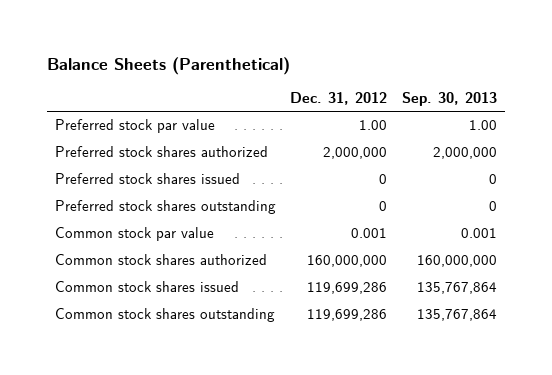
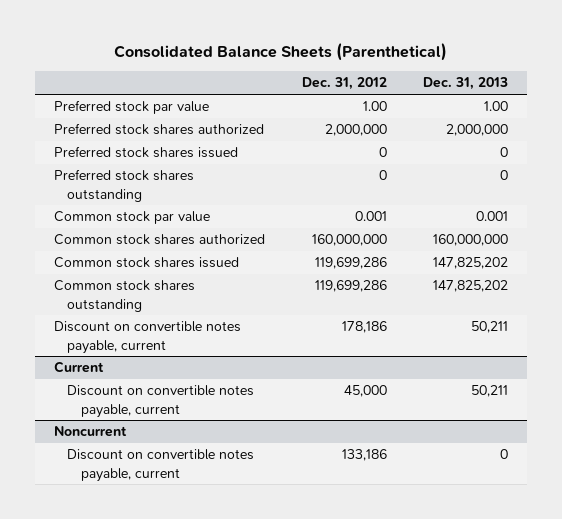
- Balance Sheets (Parenthetical)
+ Consolidated Balance Sheets (Parenthetical)
- | Dec. 31, 2012 | Sep. 30, 2013
+ | Dec. 31, 2012 | Dec. 31, 2013
+ Discount on convertible notes payable, current | 178,186 | 50,211
+ Current
+ Discount on convertible notes payable, current | 45,000 | 50,211
+ Noncurrent
+ Discount on convertible notes payable, current | 133,186 | 0

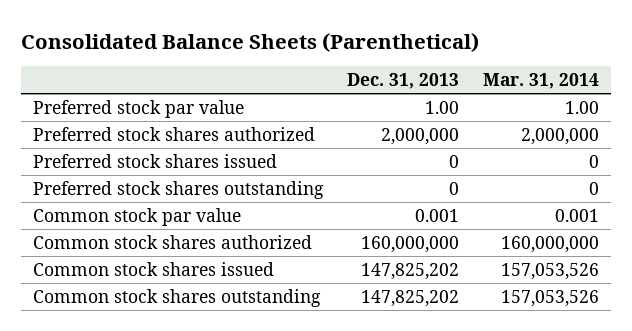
- | Dec. 31, 2012 | Dec. 31, 2013
+ | Dec. 31, 2013 | Mar. 31, 2014
- Discount on convertible notes payable, current | 178,186 | 50,211
- Current
- Discount on convertible notes payable, current | 45,000 | 50,211
- Noncurrent
- Discount on convertible notes payable, current | 133,186 | 0

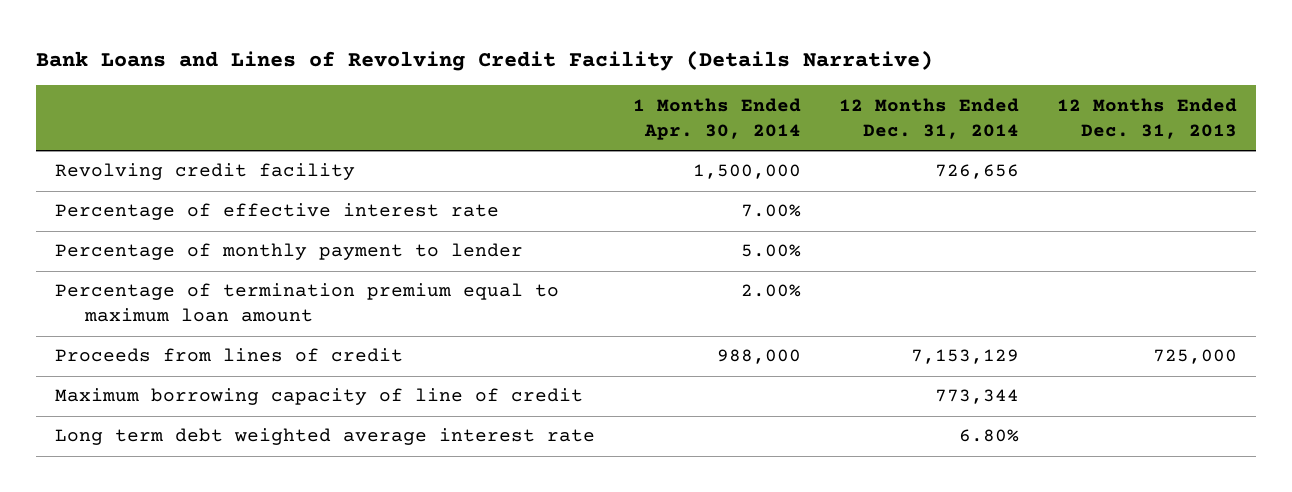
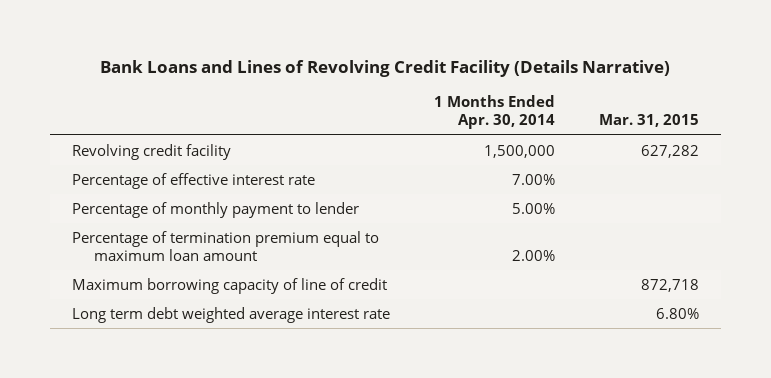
- | 1 Months Ended Apr. 30, 2014 | 12 Months Ended Dec. 31, 2014 | 12 Months Ended Dec. 31, 2013
+ | 1 Months Ended Apr. 30, 2014 | Mar. 31, 2015
- Proceeds from lines of credit | 988,000 | 7,153,129 | 725,000

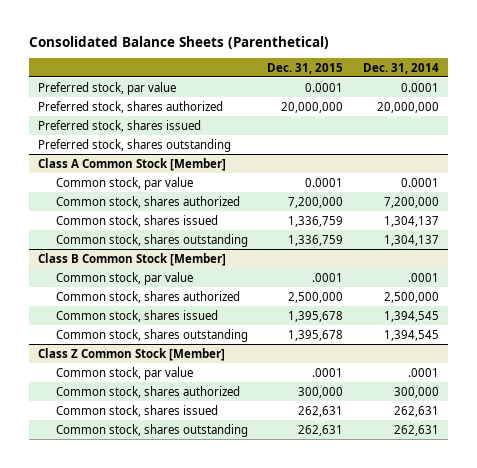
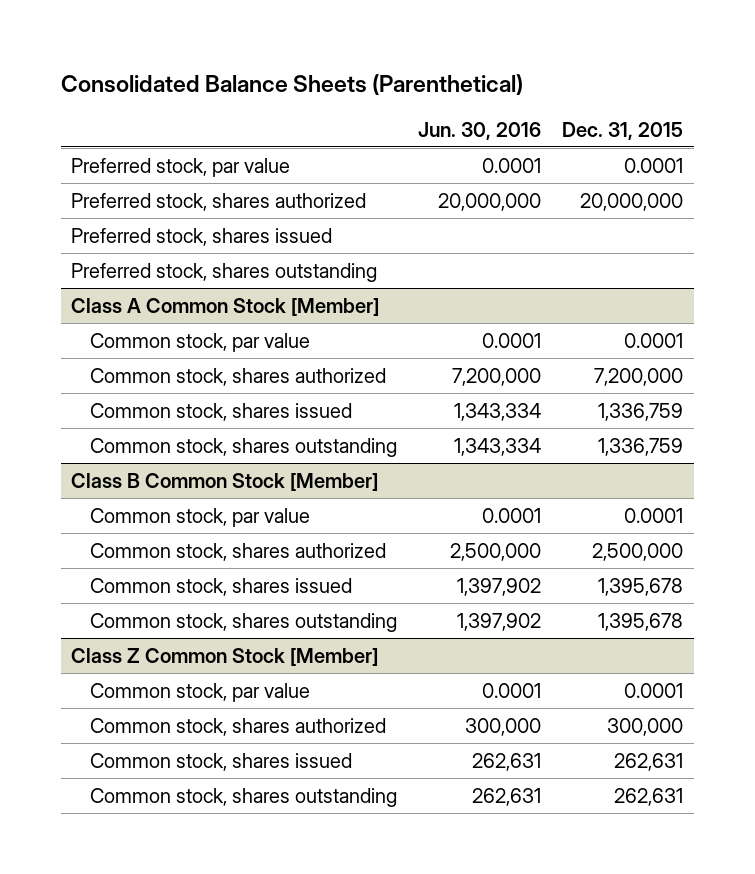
- | Dec. 31, 2015 | Dec. 31, 2014
+ | Jun. 30, 2016 | Dec. 31, 2015
@ Class B Common Stock [Member]
- Common stock, par value | .0001 | .0001
+ Common stock, par value | 0.0001 | 0.0001
@ Class Z Common Stock [Member]
- Common stock, par value | .0001 | .0001
+ Common stock, par value | 0.0001 | 0.0001

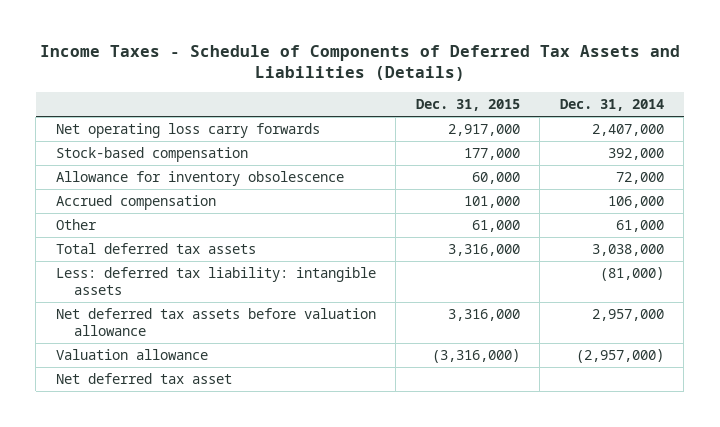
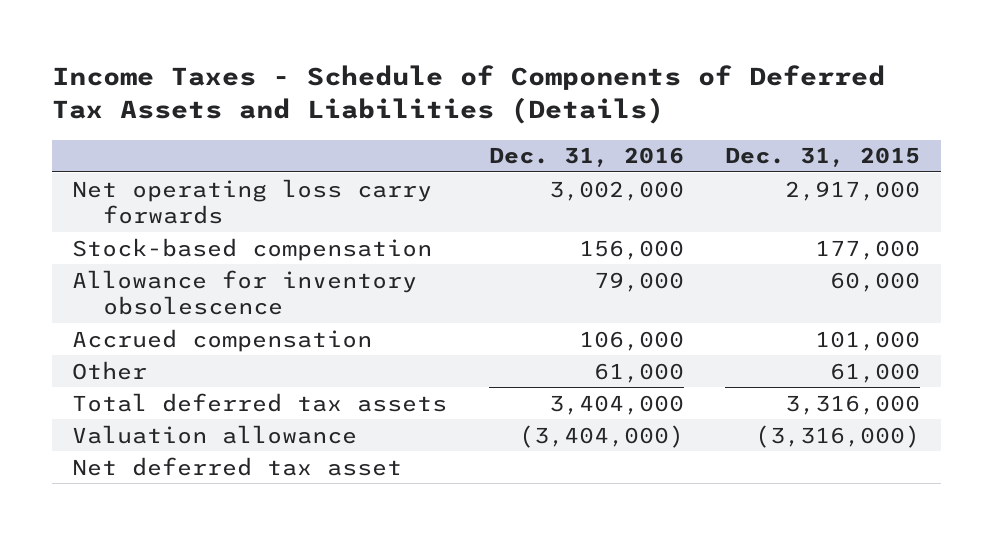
- | Dec. 31, 2015 | Dec. 31, 2014
+ | Dec. 31, 2016 | Dec. 31, 2015
- Less: deferred tax liability: intangible assets | | (81,000)
- Net deferred tax assets before valuation allowance | 3,316,000 | 2,957,000

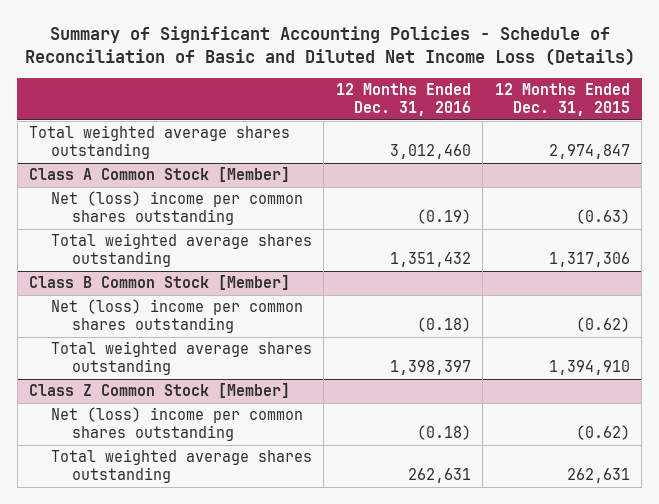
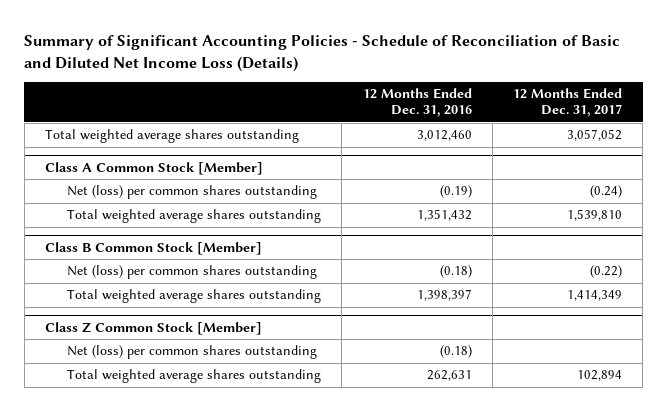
- | 12 Months Ended Dec. 31, 2016 | 12 Months Ended Dec. 31, 2015
+ | 12 Months Ended Dec. 31, 2016 | 12 Months Ended Dec. 31, 2017
@ Class A Common Stock [Member]
- Net (loss) income per common shares outstanding | (0.19) | (0.63)
+ Net (loss) per common shares outstanding | (0.19) | (0.24)
@ Class B Common Stock [Member]
- Net (loss) income per common shares outstanding | (0.18) | (0.62)
+ Net (loss) per common shares outstanding | (0.18) | (0.22)
@ Class Z Common Stock [Member]
- Net (loss) income per common shares outstanding | (0.18) | (0.62)
+ Net (loss) per common shares outstanding | (0.18) |

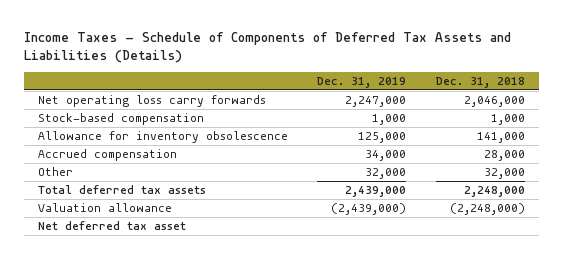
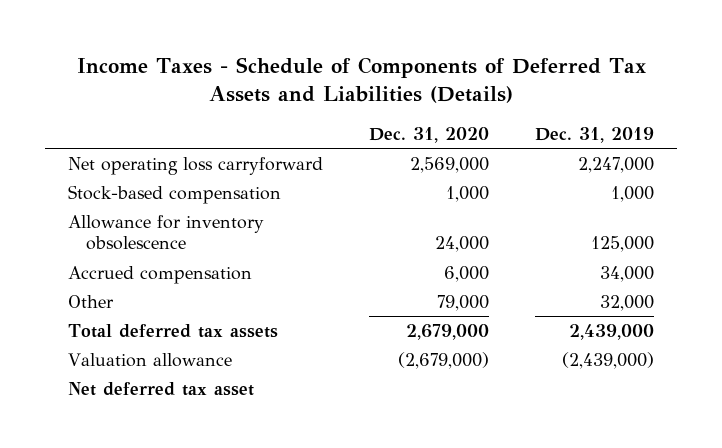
- | Dec. 31, 2019 | Dec. 31, 2018
+ | Dec. 31, 2020 | Dec. 31, 2019
- Net operating loss carry forwards | 2,247,000 | 2,046,000
+ Net operating loss carryforward | 2,569,000 | 2,247,000

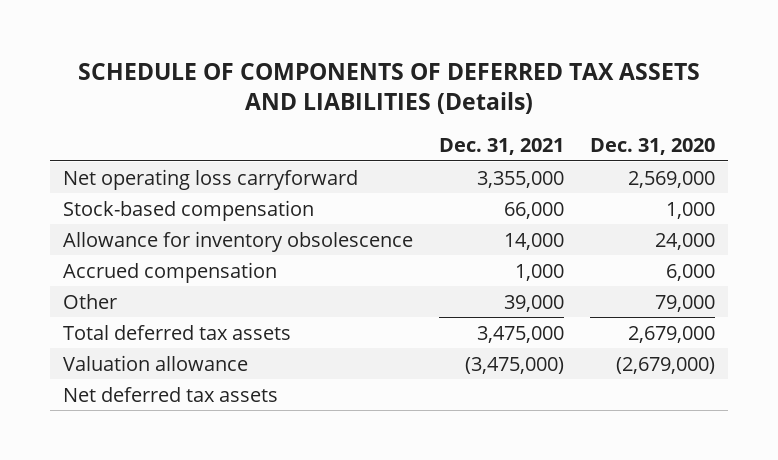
- Income Taxes - Schedule of Components of Deferred Tax Assets and Liabilities (Details)
+ SCHEDULE OF COMPONENTS OF DEFERRED TAX ASSETS AND LIABILITIES (Details)
- | Dec. 31, 2020 | Dec. 31, 2019
+ | Dec. 31, 2021 | Dec. 31, 2020
- Net deferred tax asset
+ Net deferred tax assets

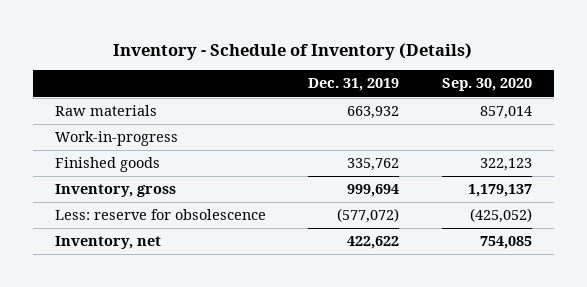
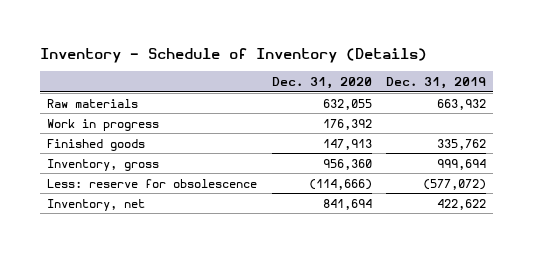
- | Dec. 31, 2019 | Sep. 30, 2020
+ | Dec. 31, 2020 | Dec. 31, 2019
- Work-in-progress
+ Work in progress | 176,392 |

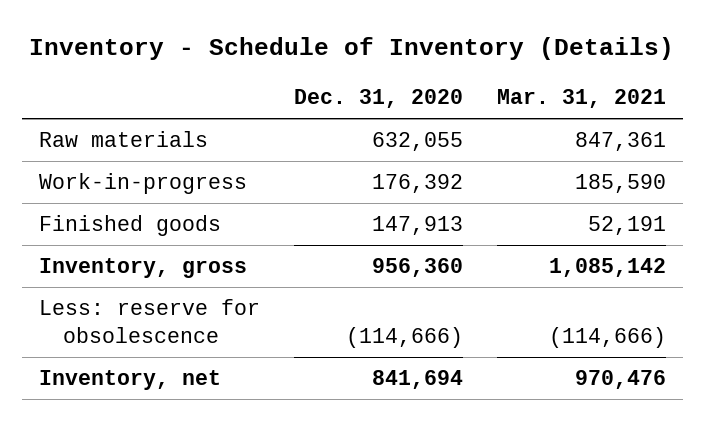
- | Dec. 31, 2020 | Dec. 31, 2019
+ | Dec. 31, 2020 | Mar. 31, 2021
- Work in progress | 176,392 |
+ Work-in-progress | 176,392 | 185,590

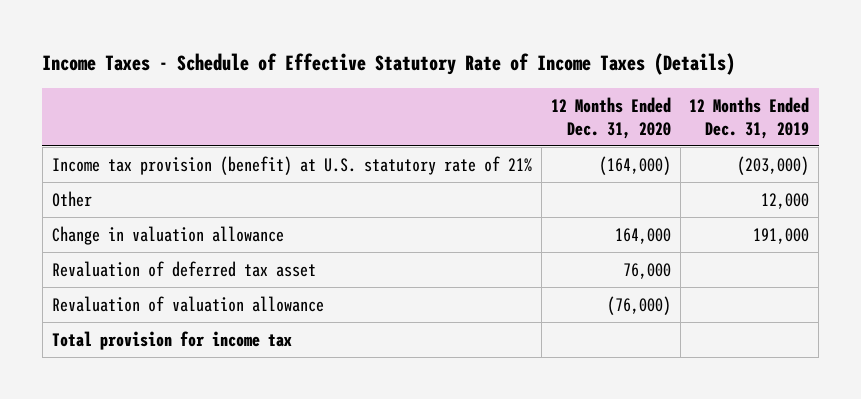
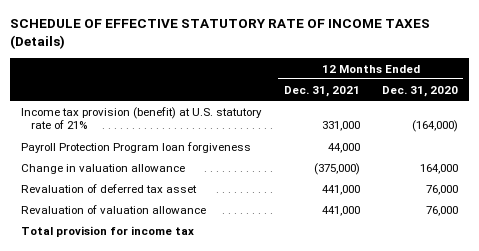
- Income Taxes - Schedule of Effective Statutory Rate of Income Taxes (Details)
+ SCHEDULE OF EFFECTIVE STATUTORY RATE OF INCOME TAXES (Details)
- | 12 Months Ended Dec. 31, 2020 | 12 Months Ended Dec. 31, 2019
+ | 12 Months Ended Dec. 31, 2021 | 12 Months Ended Dec. 31, 2020
- Other | | 12,000
+ Payroll Protection Program loan forgiveness | 44,000 |
- Revaluation of valuation allowance | (76,000) |
+ Revaluation of valuation allowance | 441,000 | 76,000

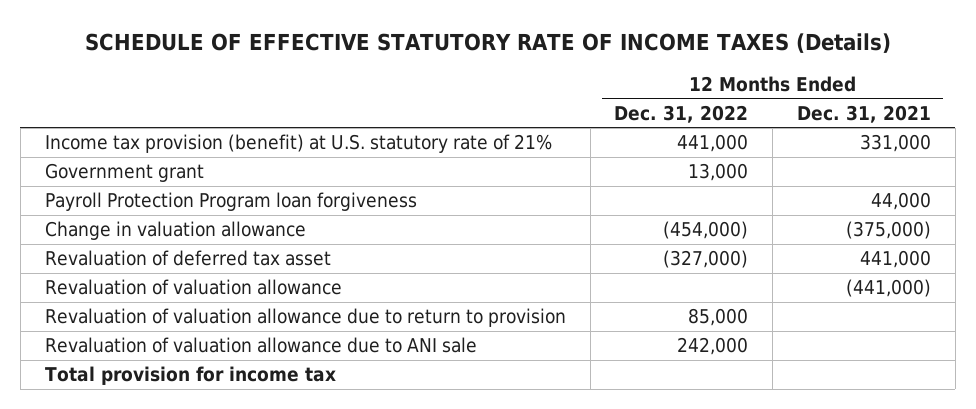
- | 12 Months Ended Dec. 31, 2021 | 12 Months Ended Dec. 31, 2020
+ | 12 Months Ended Dec. 31, 2022 | 12 Months Ended Dec. 31, 2021
+ Government grant | 13,000 |
- Revaluation of valuation allowance | 441,000 | 76,000
+ Revaluation of valuation allowance | | (441,000)
+ Revaluation of valuation allowance due to return to provision | 85,000 |
+ Revaluation of valuation allowance due to ANI sale | 242,000 |

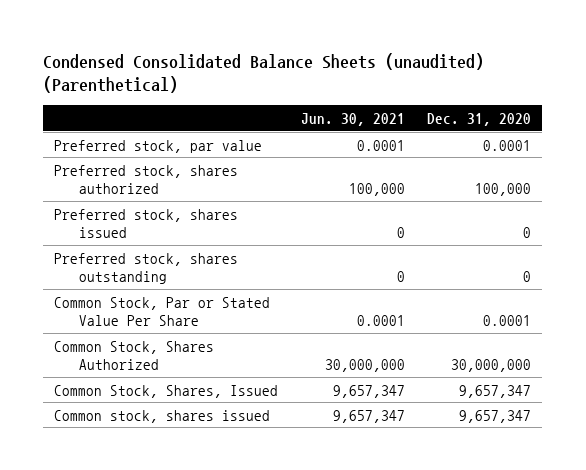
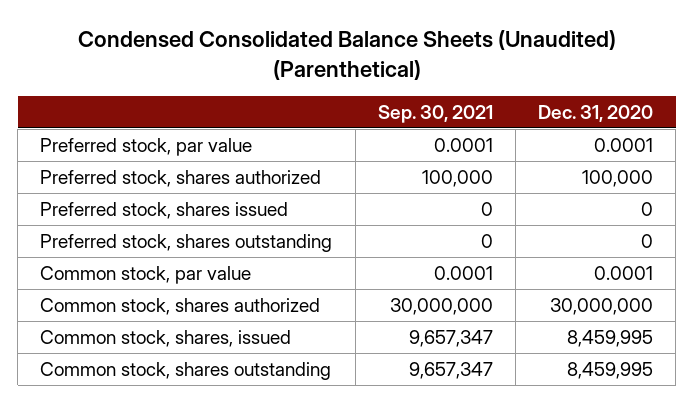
- Condensed Consolidated Balance Sheets (unaudited) (Parenthetical)
+ Condensed Consolidated Balance Sheets (Unaudited) (Parenthetical)
- | Jun. 30, 2021 | Dec. 31, 2020
+ | Sep. 30, 2021 | Dec. 31, 2020
- Common Stock, Par or Stated Value Per Share | 0.0001 | 0.0001
- Common Stock, Shares Authorized | 30,000,000 | 30,000,000
- Common Stock, Shares, Issued | 9,657,347 | 9,657,347
- Common stock, shares issued | 9,657,347 | 9,657,347
+ Common stock, par value | 0.0001 | 0.0001
+ Common stock, shares authorized | 30,000,000 | 30,000,000
+ Common stock, shares, issued | 9,657,347 | 8,459,995
+ Common stock, shares outstanding | 9,657,347 | 8,459,995

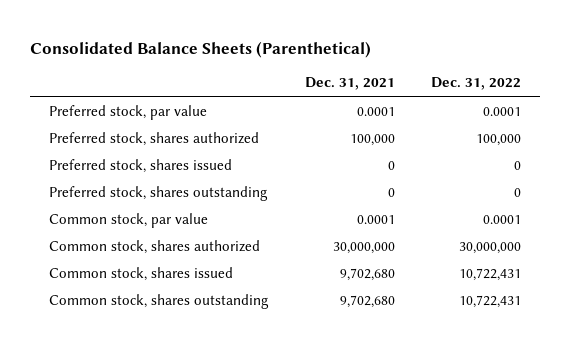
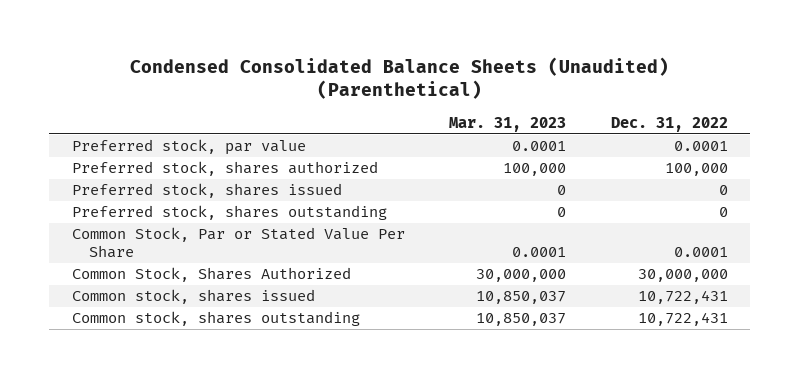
- Consolidated Balance Sheets (Parenthetical)
+ Condensed Consolidated Balance Sheets (Unaudited) (Parenthetical)
- | Dec. 31, 2021 | Dec. 31, 2022
+ | Mar. 31, 2023 | Dec. 31, 2022
- Common stock, par value | 0.0001 | 0.0001
- Common stock, shares authorized | 30,000,000 | 30,000,000
+ Common Stock, Par or Stated Value Per Share | 0.0001 | 0.0001
+ Common Stock, Shares Authorized | 30,000,000 | 30,000,000

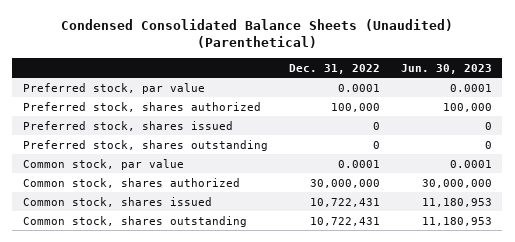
- | Mar. 31, 2023 | Dec. 31, 2022
+ | Dec. 31, 2022 | Jun. 30, 2023
- Common Stock, Par or Stated Value Per Share | 0.0001 | 0.0001
- Common Stock, Shares Authorized | 30,000,000 | 30,000,000
+ Common stock, par value | 0.0001 | 0.0001
+ Common stock, shares authorized | 30,000,000 | 30,000,000

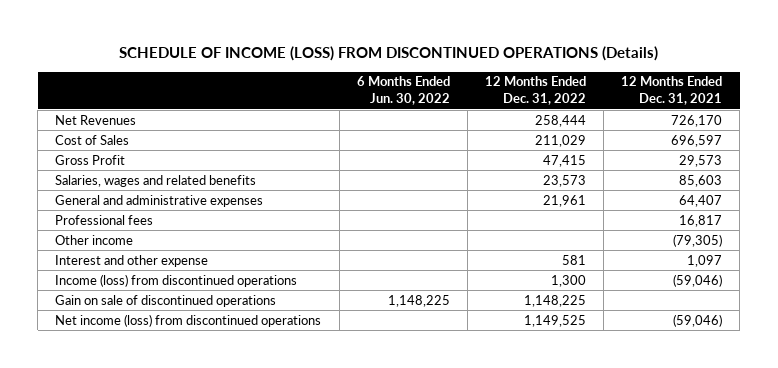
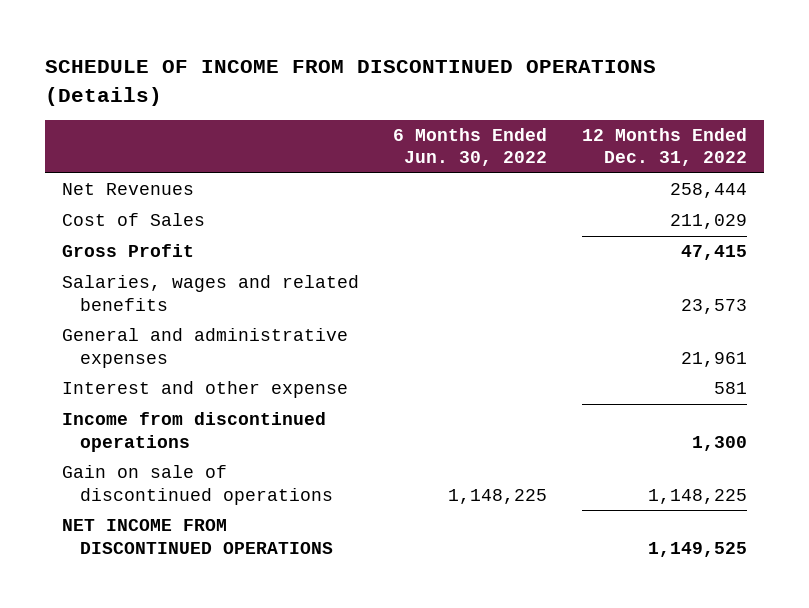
- SCHEDULE OF INCOME (LOSS) FROM DISCONTINUED OPERATIONS (Details)
+ SCHEDULE OF INCOME FROM DISCONTINUED OPERATIONS (Details)
- | 6 Months Ended Jun. 30, 2022 | 12 Months Ended Dec. 31, 2022 | 12 Months Ended Dec. 31, 2021
+ | 6 Months Ended Jun. 30, 2022 | 12 Months Ended Dec. 31, 2022
- Professional fees | | | 16,817
- Other income | | | (79,305)
- Income (loss) from discontinued operations | | 1,300 | (59,046)
+ Income from discontinued operations | | 1,300
- Net income (loss) from discontinued operations | | 1,149,525 | (59,046)
+ NET INCOME FROM DISCONTINUED OPERATIONS | | 1,149,525

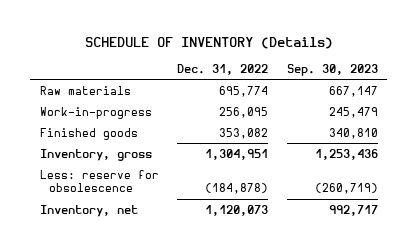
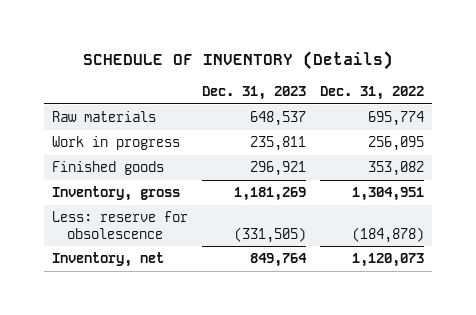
- | Dec. 31, 2022 | Sep. 30, 2023
+ | Dec. 31, 2023 | Dec. 31, 2022
- Work-in-progress | 256,095 | 245,479
+ Work in progress | 235,811 | 256,095

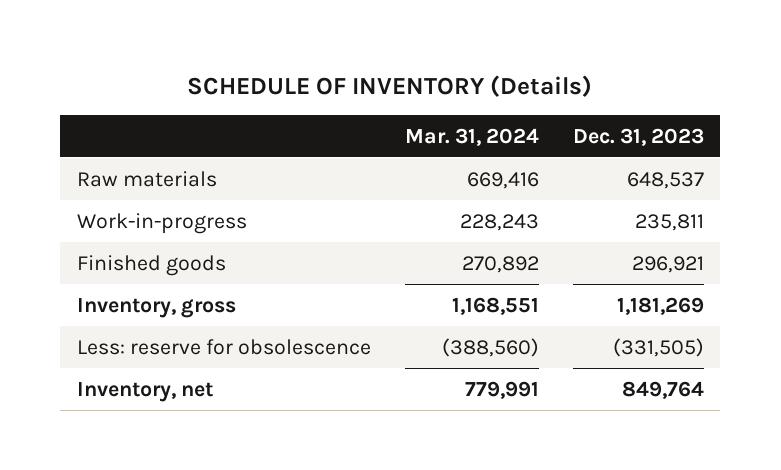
- | Dec. 31, 2023 | Dec. 31, 2022
+ | Mar. 31, 2024 | Dec. 31, 2023
- Work in progress | 235,811 | 256,095
+ Work-in-progress | 228,243 | 235,811

